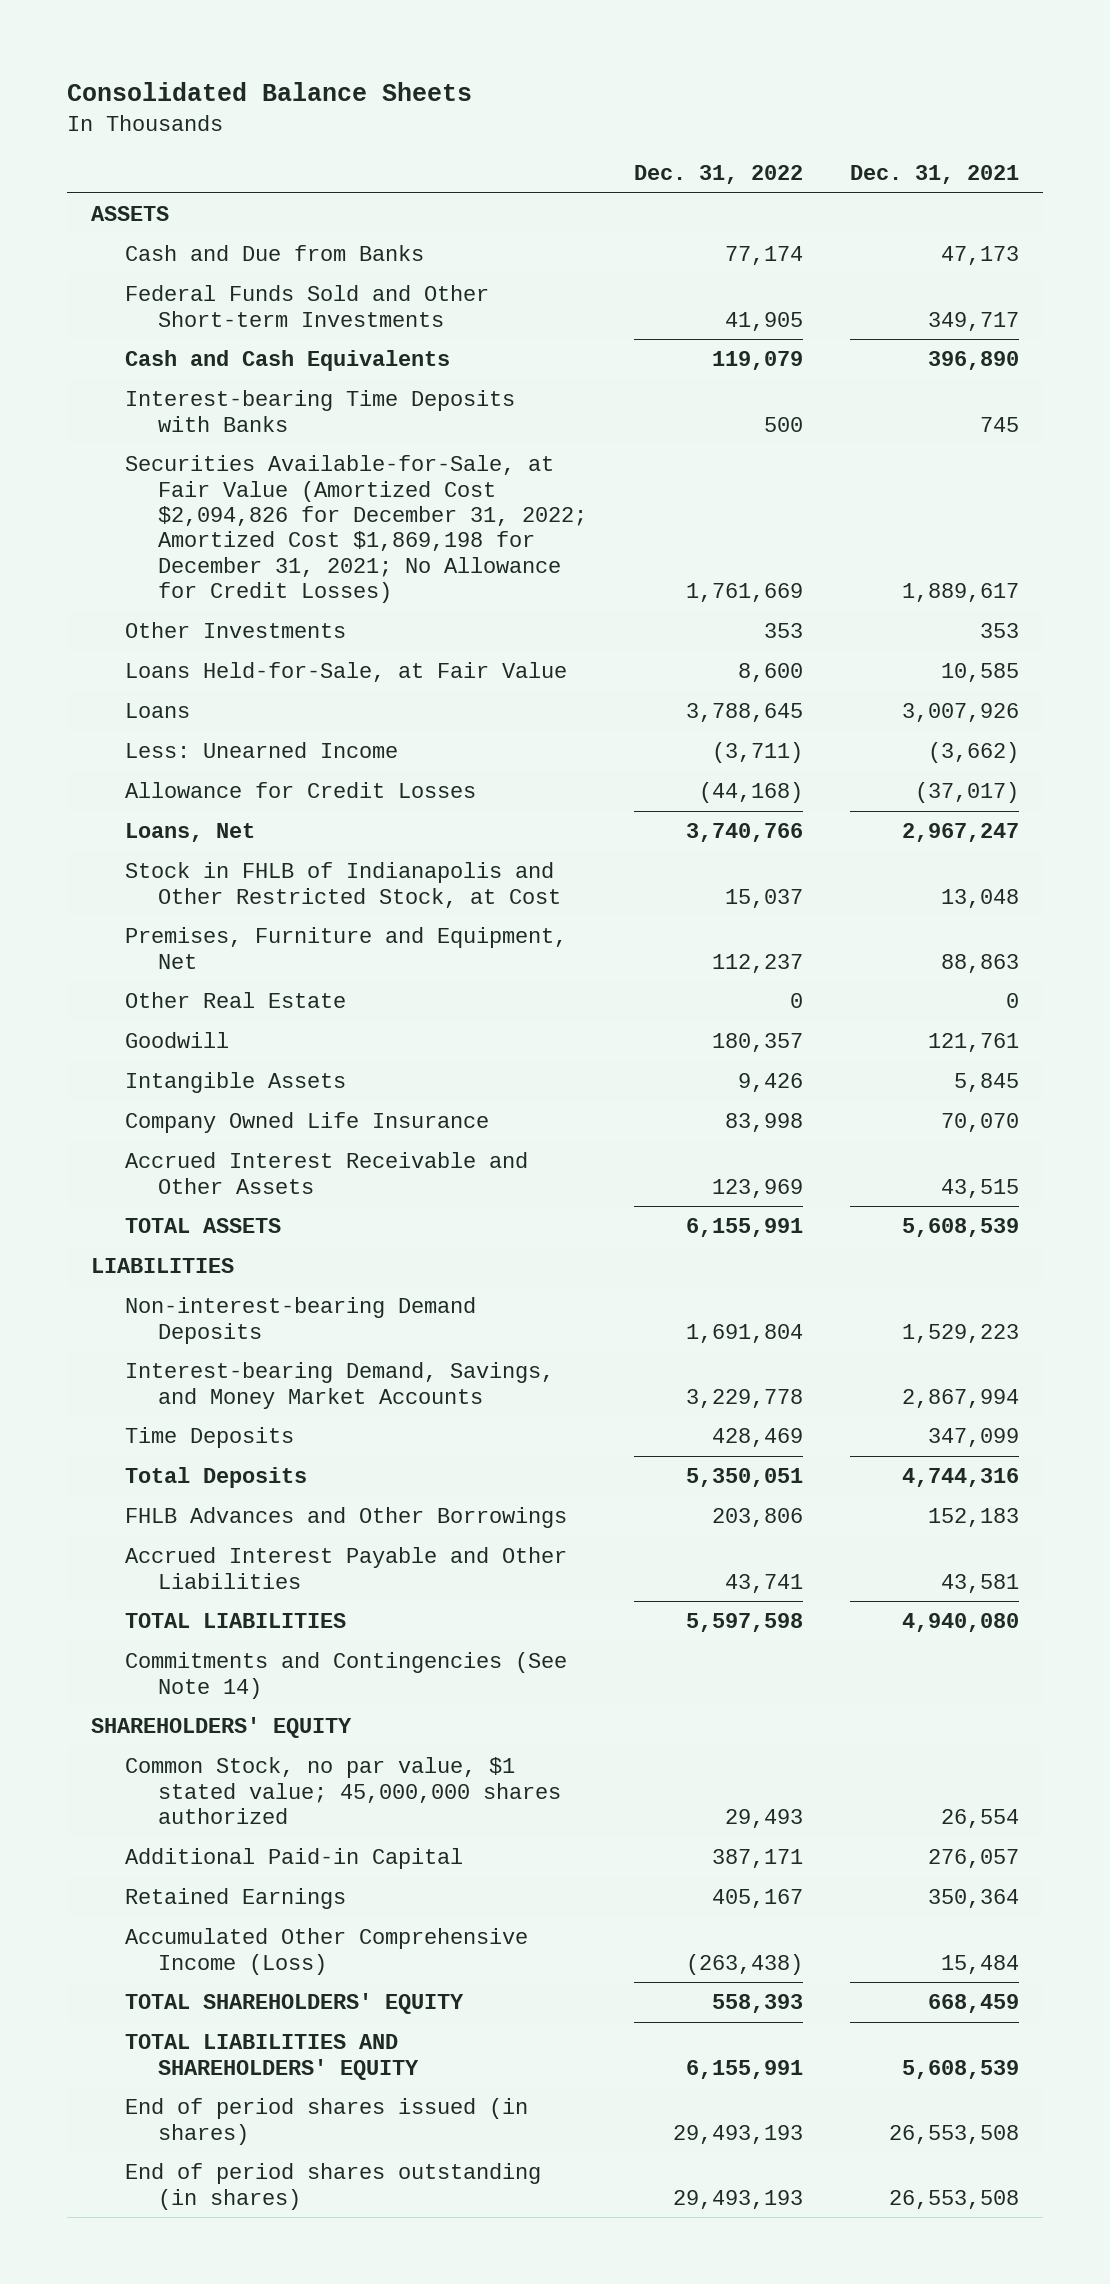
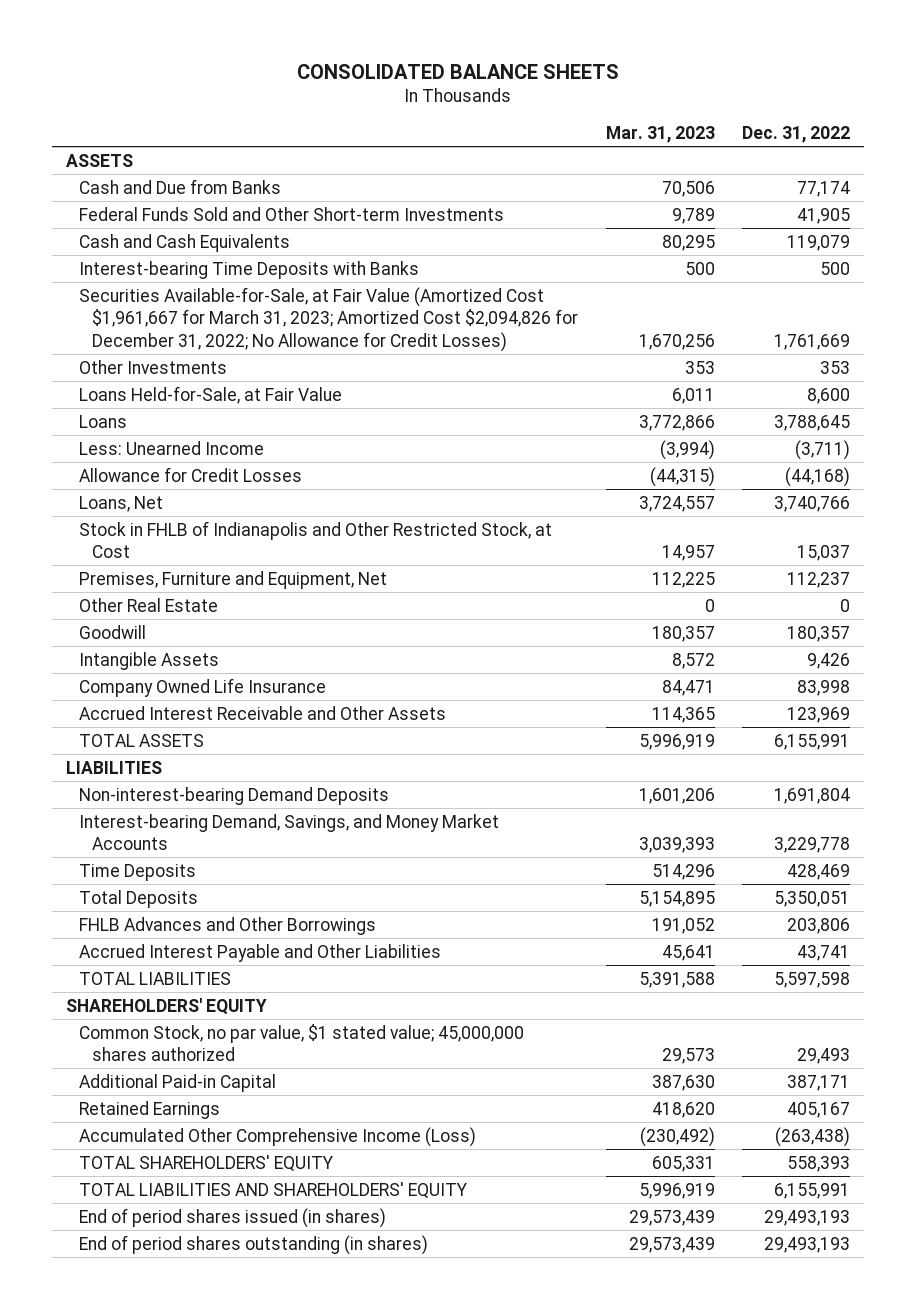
- Consolidated Balance Sheets
+ CONSOLIDATED BALANCE SHEETS
- | Dec. 31, 2022 | Dec. 31, 2021
+ | Mar. 31, 2023 | Dec. 31, 2022
- Securities Available-for-Sale, at Fair Value (Amortized Cost $2,094,826 for December 31, 2022; Amortized Cost $1,869,198 for December 31, 2021; No Allowance for Credit Losses) | 1,761,669 | 1,889,617
+ Securities Available-for-Sale, at Fair Value (Amortized Cost $1,961,667 for March 31, 2023; Amortized Cost $2,094,826 for December 31, 2022; No Allowance for Credit Losses) | 1,670,256 | 1,761,669
- Commitments and Contingencies (See Note 14)

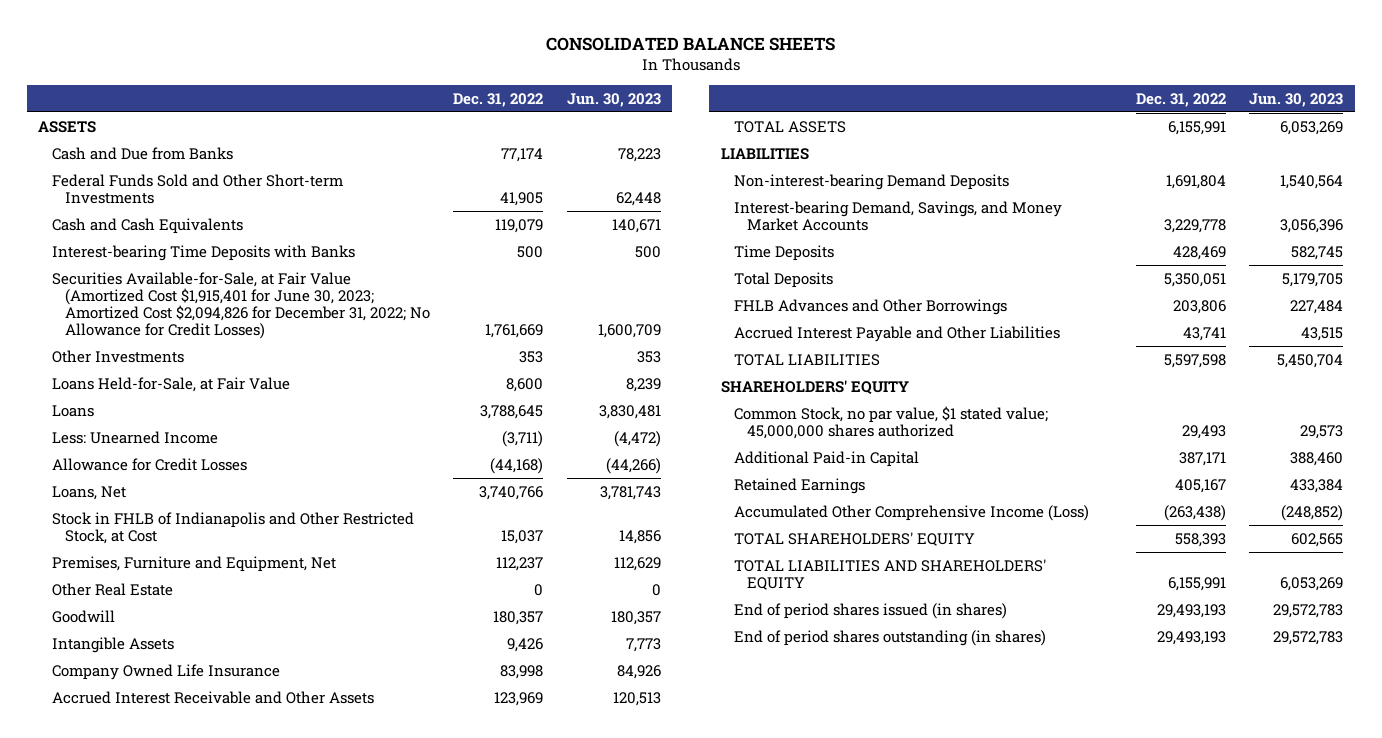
- | Mar. 31, 2023 | Dec. 31, 2022
+ | Dec. 31, 2022 | Jun. 30, 2023
- Securities Available-for-Sale, at Fair Value (Amortized Cost $1,961,667 for March 31, 2023; Amortized Cost $2,094,826 for December 31, 2022; No Allowance for Credit Losses) | 1,670,256 | 1,761,669
+ Securities Available-for-Sale, at Fair Value (Amortized Cost $1,915,401 for June 30, 2023; Amortized Cost $2,094,826 for December 31, 2022; No Allowance for Credit Losses) | 1,761,669 | 1,600,709

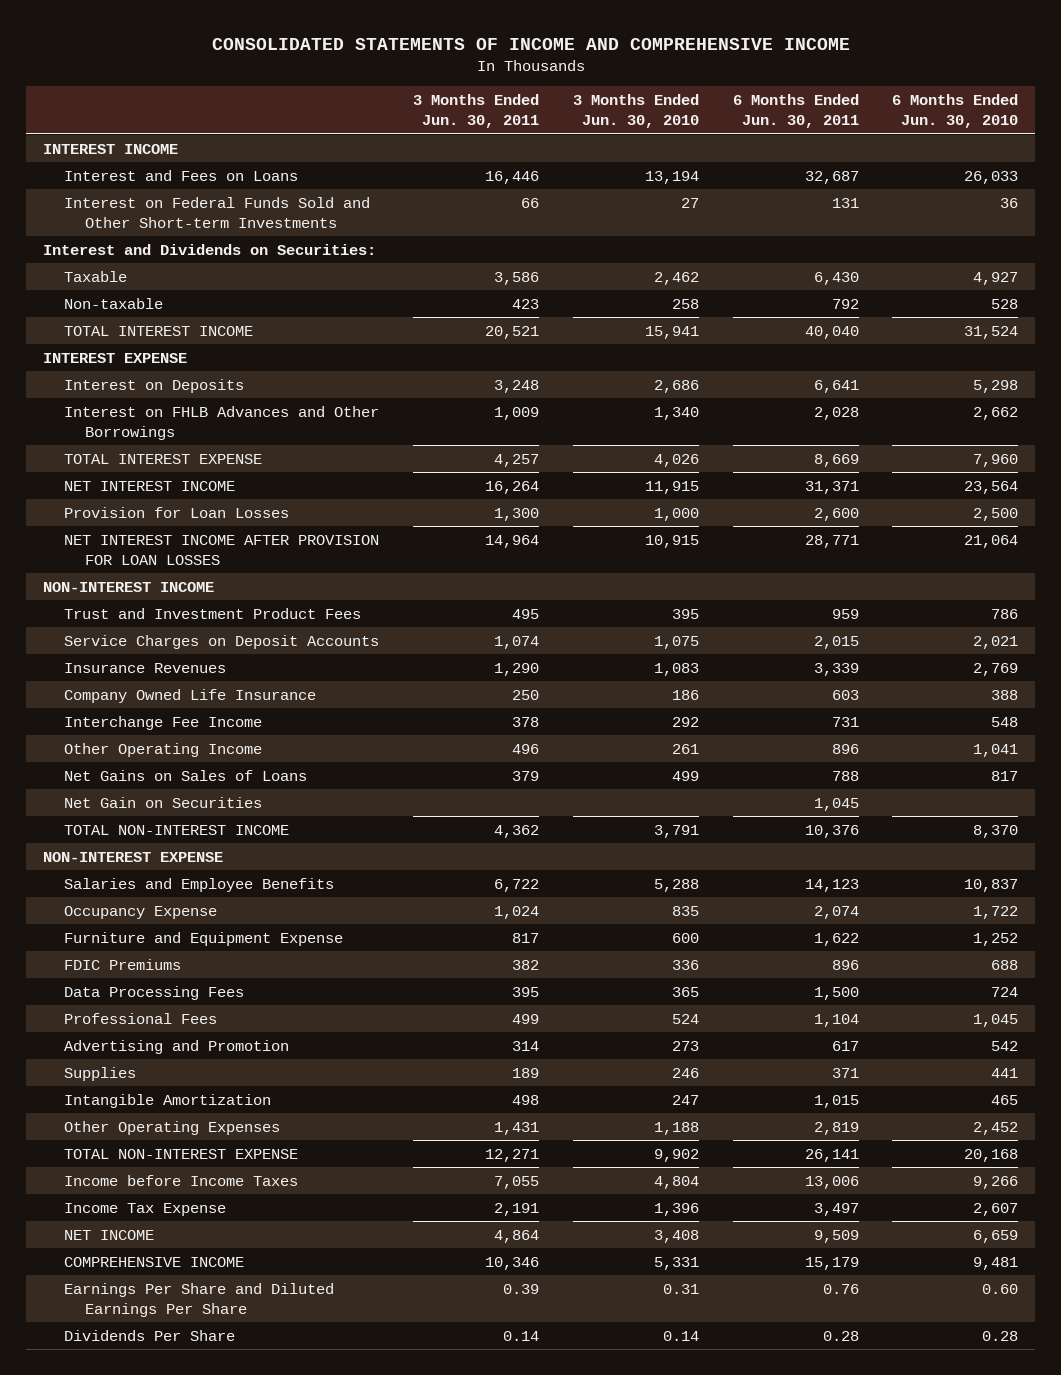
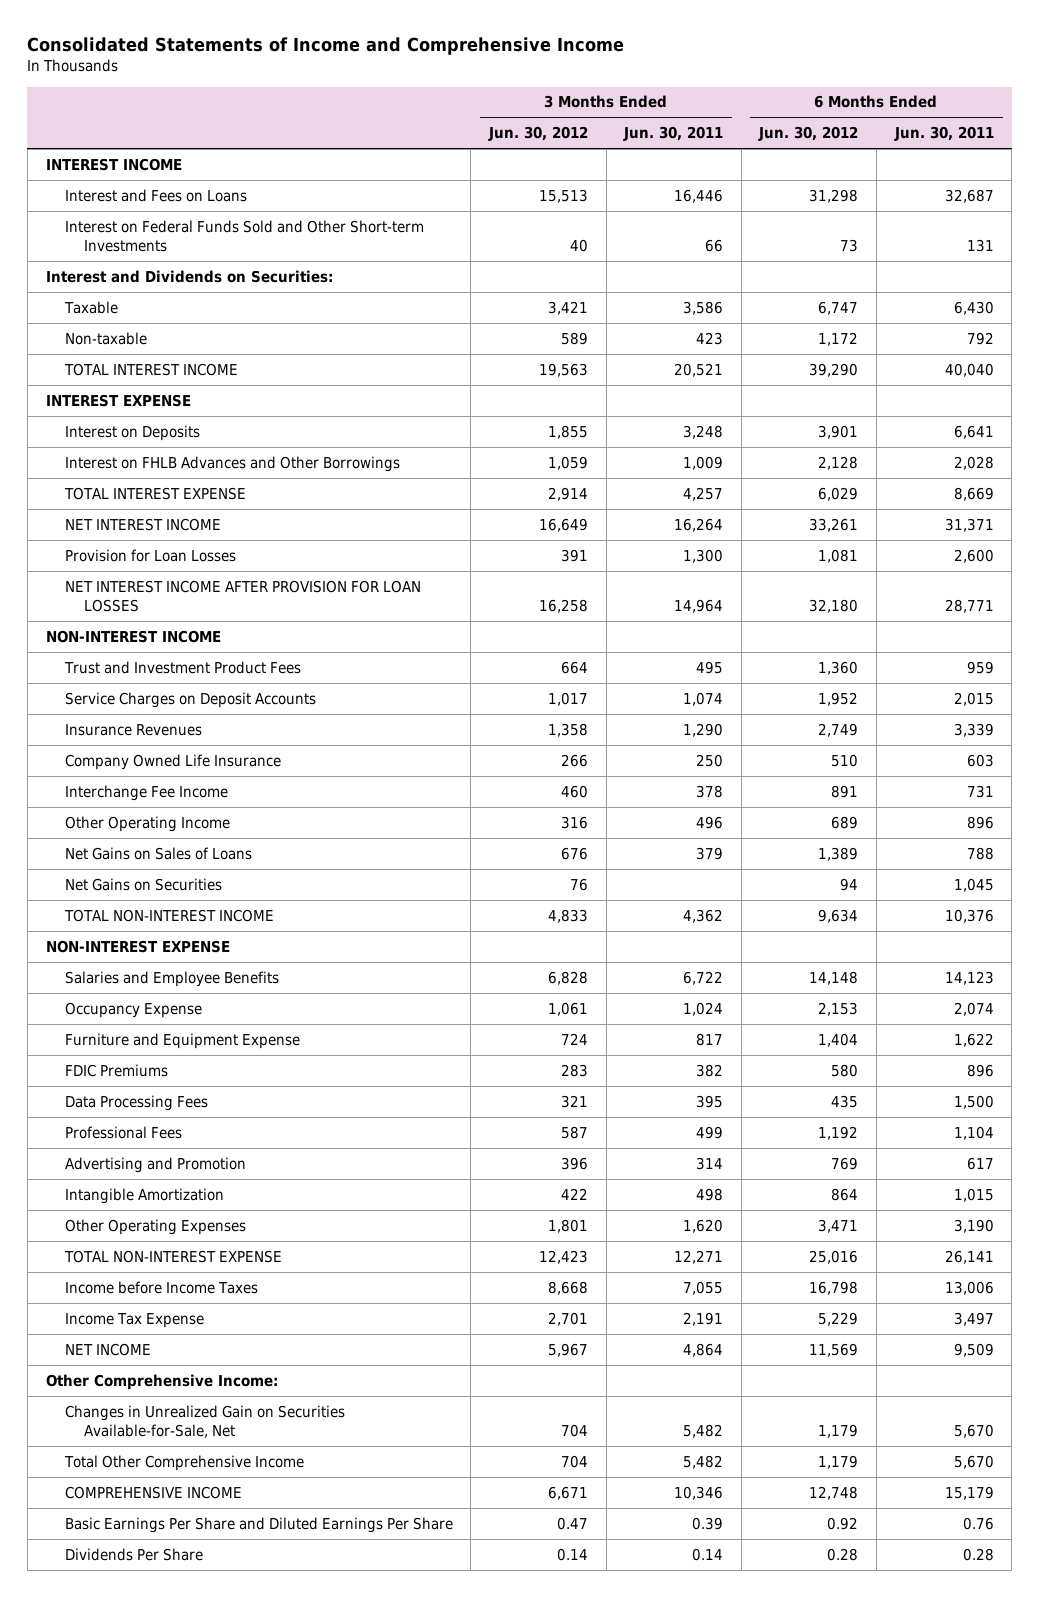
- CONSOLIDATED STATEMENTS OF INCOME AND COMPREHENSIVE INCOME
+ Consolidated Statements of Income and Comprehensive Income
- | 3 Months Ended Jun. 30, 2011 | 3 Months Ended Jun. 30, 2010 | 6 Months Ended Jun. 30, 2011 | 6 Months Ended Jun. 30, 2010
+ | 3 Months Ended Jun. 30, 2012 | 3 Months Ended Jun. 30, 2011 | 6 Months Ended Jun. 30, 2012 | 6 Months Ended Jun. 30, 2011
- Net Gain on Securities | | | 1,045 |
+ Net Gains on Securities | 76 | | 94 | 1,045
- Supplies | 189 | 246 | 371 | 441
- Other Operating Expenses | 1,431 | 1,188 | 2,819 | 2,452
+ Other Operating Expenses | 1,801 | 1,620 | 3,471 | 3,190
+ Other Comprehensive Income:
+ Changes in Unrealized Gain on Securities Available-for-Sale, Net | 704 | 5,482 | 1,179 | 5,670
+ Total Other Comprehensive Income | 704 | 5,482 | 1,179 | 5,670
- Earnings Per Share and Diluted Earnings Per Share | 0.39 | 0.31 | 0.76 | 0.60
+ Basic Earnings Per Share and Diluted Earnings Per Share | 0.47 | 0.39 | 0.92 | 0.76

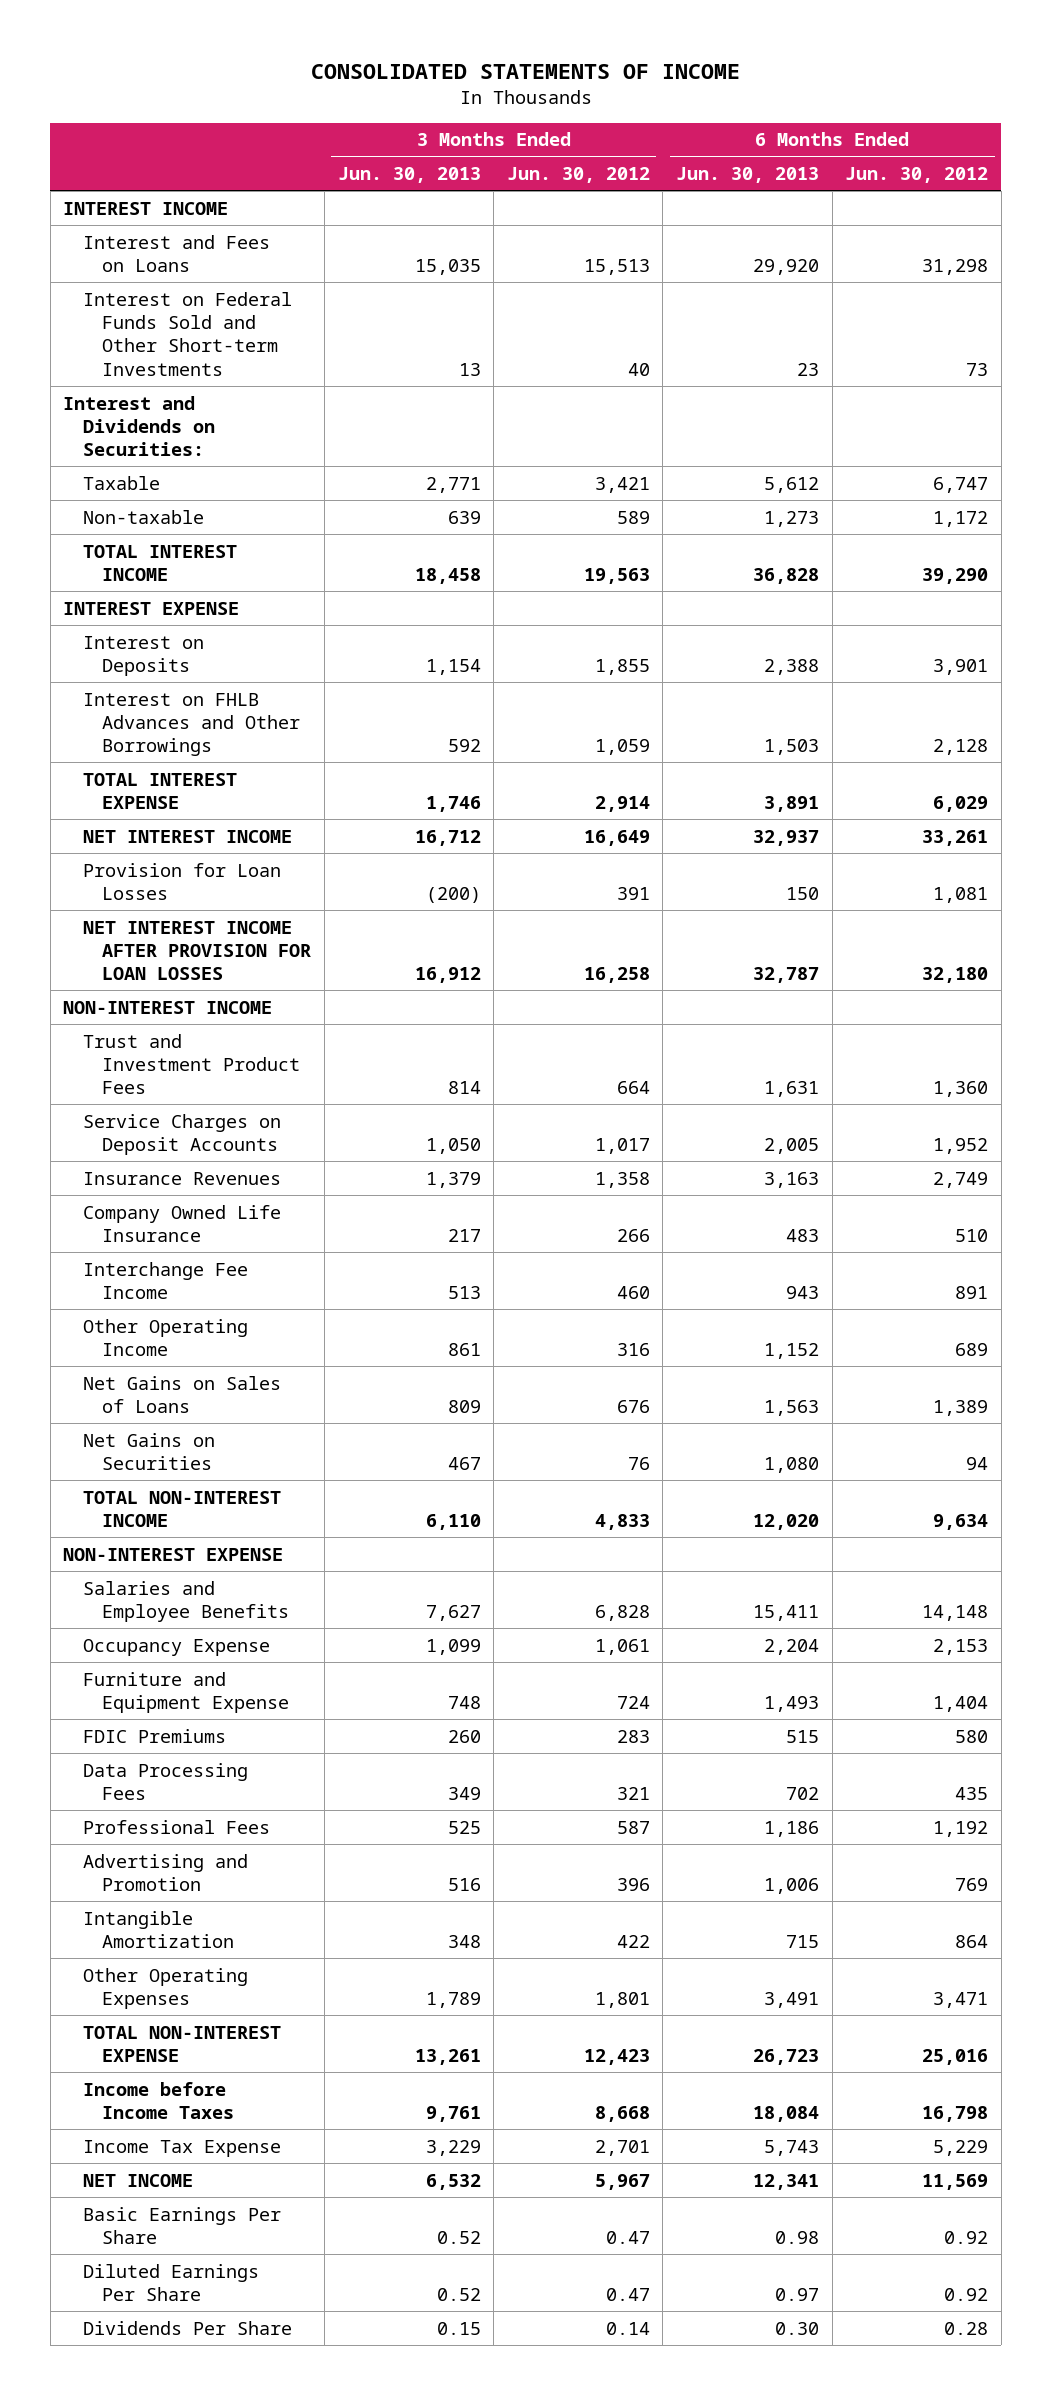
- Consolidated Statements of Income and Comprehensive Income
+ CONSOLIDATED STATEMENTS OF INCOME
- | 3 Months Ended Jun. 30, 2012 | 3 Months Ended Jun. 30, 2011 | 6 Months Ended Jun. 30, 2012 | 6 Months Ended Jun. 30, 2011
+ | 3 Months Ended Jun. 30, 2013 | 3 Months Ended Jun. 30, 2012 | 6 Months Ended Jun. 30, 2013 | 6 Months Ended Jun. 30, 2012
- Other Comprehensive Income:
- Changes in Unrealized Gain on Securities Available-for-Sale, Net | 704 | 5,482 | 1,179 | 5,670
- Total Other Comprehensive Income | 704 | 5,482 | 1,179 | 5,670
- COMPREHENSIVE INCOME | 6,671 | 10,346 | 12,748 | 15,179
- Basic Earnings Per Share and Diluted Earnings Per Share | 0.47 | 0.39 | 0.92 | 0.76
+ Basic Earnings Per Share | 0.52 | 0.47 | 0.98 | 0.92
+ Diluted Earnings Per Share | 0.52 | 0.47 | 0.97 | 0.92

